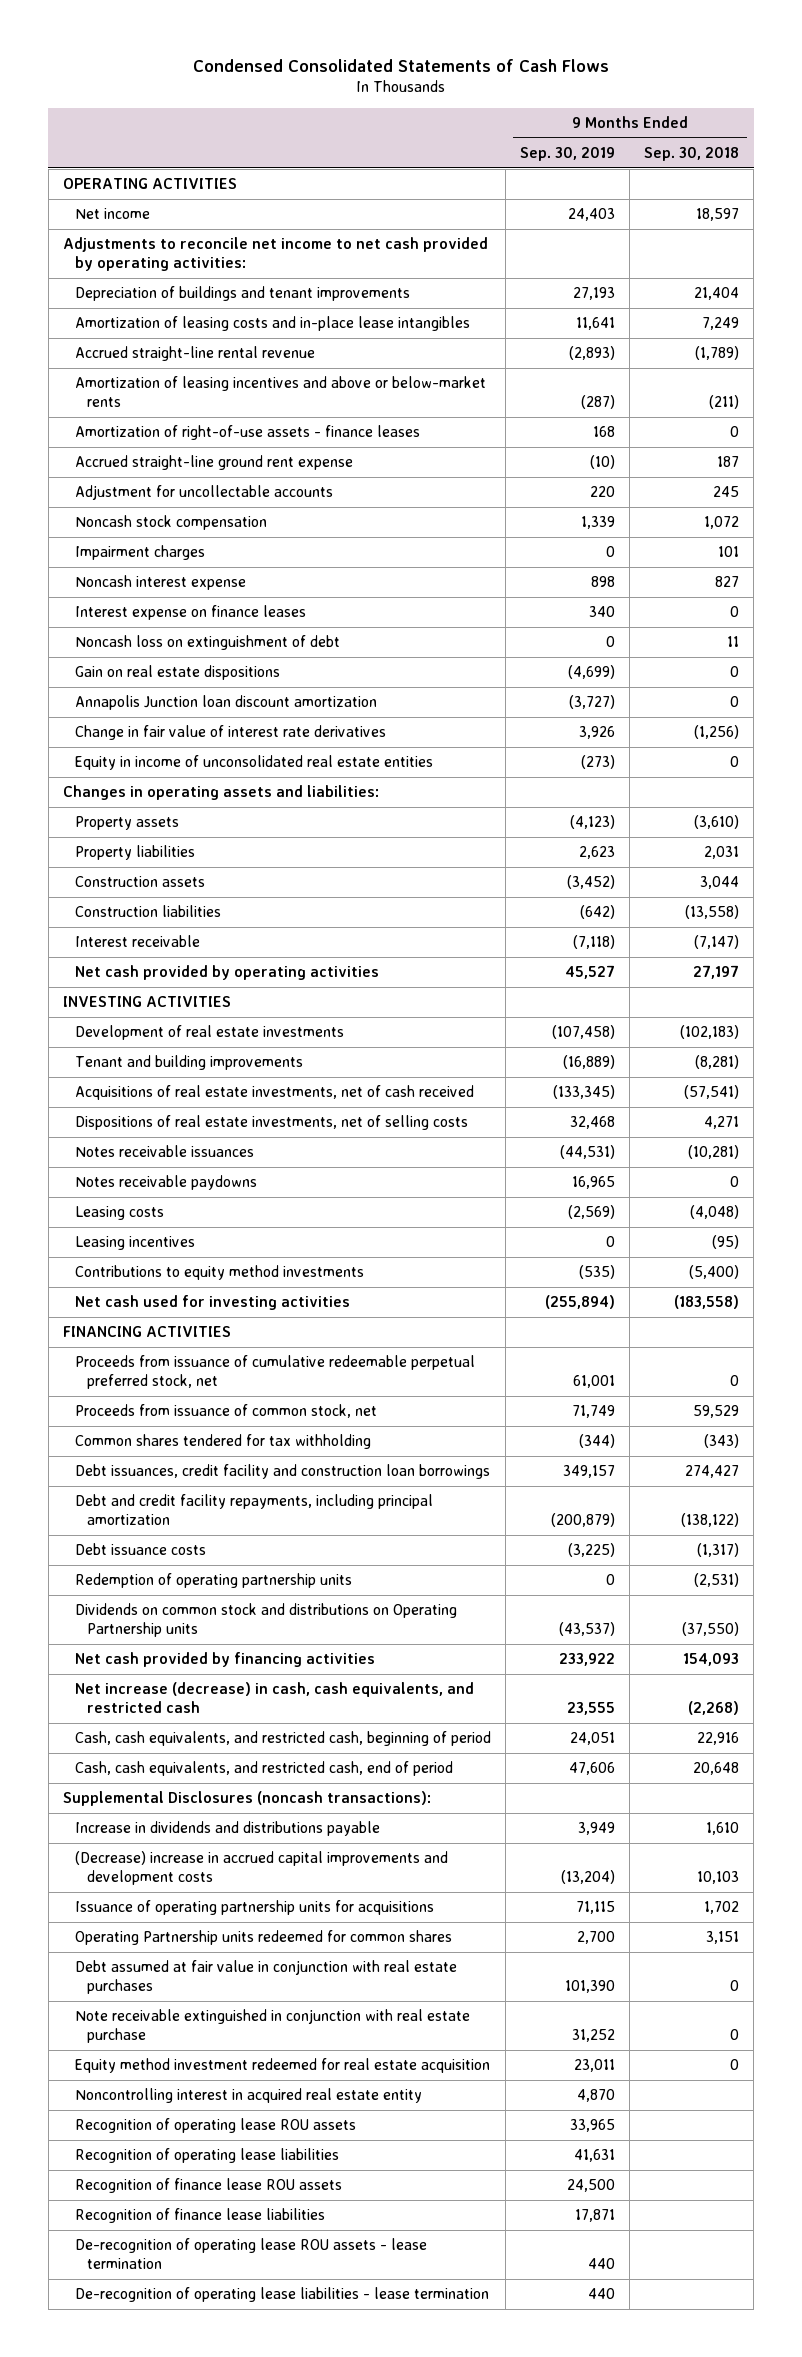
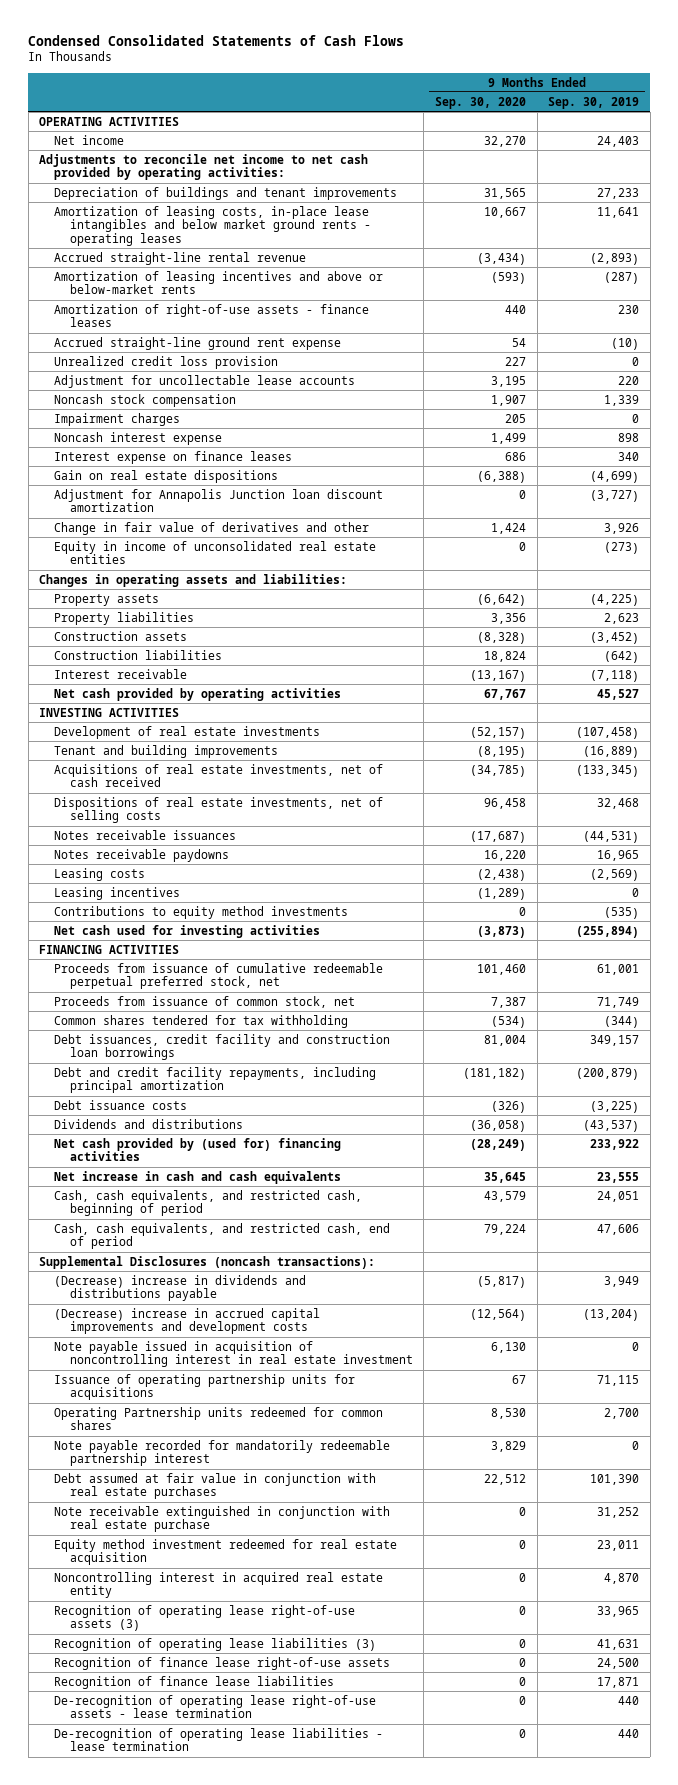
- | 9 Months Ended Sep. 30, 2019 | 9 Months Ended Sep. 30, 2018
+ | 9 Months Ended Sep. 30, 2020 | 9 Months Ended Sep. 30, 2019
- Depreciation of buildings and tenant improvements | 27,193 | 21,404
- Amortization of leasing costs and in-place lease intangibles | 11,641 | 7,249
+ Depreciation of buildings and tenant improvements | 31,565 | 27,233
+ Amortization of leasing costs, in-place lease intangibles and below market ground rents - operating leases | 10,667 | 11,641
- Amortization of right-of-use assets - finance leases | 168 | 0
+ Amortization of right-of-use assets - finance leases | 440 | 230
- Adjustment for uncollectable accounts | 220 | 245
+ Unrealized credit loss provision | 227 | 0
+ Adjustment for uncollectable lease accounts | 3,195 | 220
- Noncash loss on extinguishment of debt | 0 | 11
- Annapolis Junction loan discount amortization | (3,727) | 0
- Change in fair value of interest rate derivatives | 3,926 | (1,256)
+ Adjustment for Annapolis Junction loan discount amortization | 0 | (3,727)
+ Change in fair value of derivatives and other | 1,424 | 3,926
- Property assets | (4,123) | (3,610)
+ Property assets | (6,642) | (4,225)
- Redemption of operating partnership units | 0 | (2,531)
- Dividends on common stock and distributions on Operating Partnership units | (43,537) | (37,550)
- Net cash provided by financing activities | 233,922 | 154,093
- Net increase (decrease) in cash, cash equivalents, and restricted cash | 23,555 | (2,268)
+ Dividends and distributions | (36,058) | (43,537)
+ Net cash provided by (used for) financing activities | (28,249) | 233,922
+ Net increase in cash and cash equivalents | 35,645 | 23,555
- Increase in dividends and distributions payable | 3,949 | 1,610
+ (Decrease) increase in dividends and distributions payable | (5,817) | 3,949
+ Note payable issued in acquisition of noncontrolling interest in real estate investment | 6,130 | 0
+ Note payable recorded for mandatorily redeemable partnership interest | 3,829 | 0
- Recognition of operating lease ROU assets | 33,965 |
- Recognition of operating lease liabilities | 41,631 |
- Recognition of finance lease ROU assets | 24,500 |
+ Recognition of operating lease right-of-use assets (3) | 0 | 33,965
+ Recognition of operating lease liabilities (3) | 0 | 41,631
+ Recognition of finance lease right-of-use assets | 0 | 24,500
- De-recognition of operating lease ROU assets - lease termination | 440 |
+ De-recognition of operating lease right-of-use assets - lease termination | 0 | 440

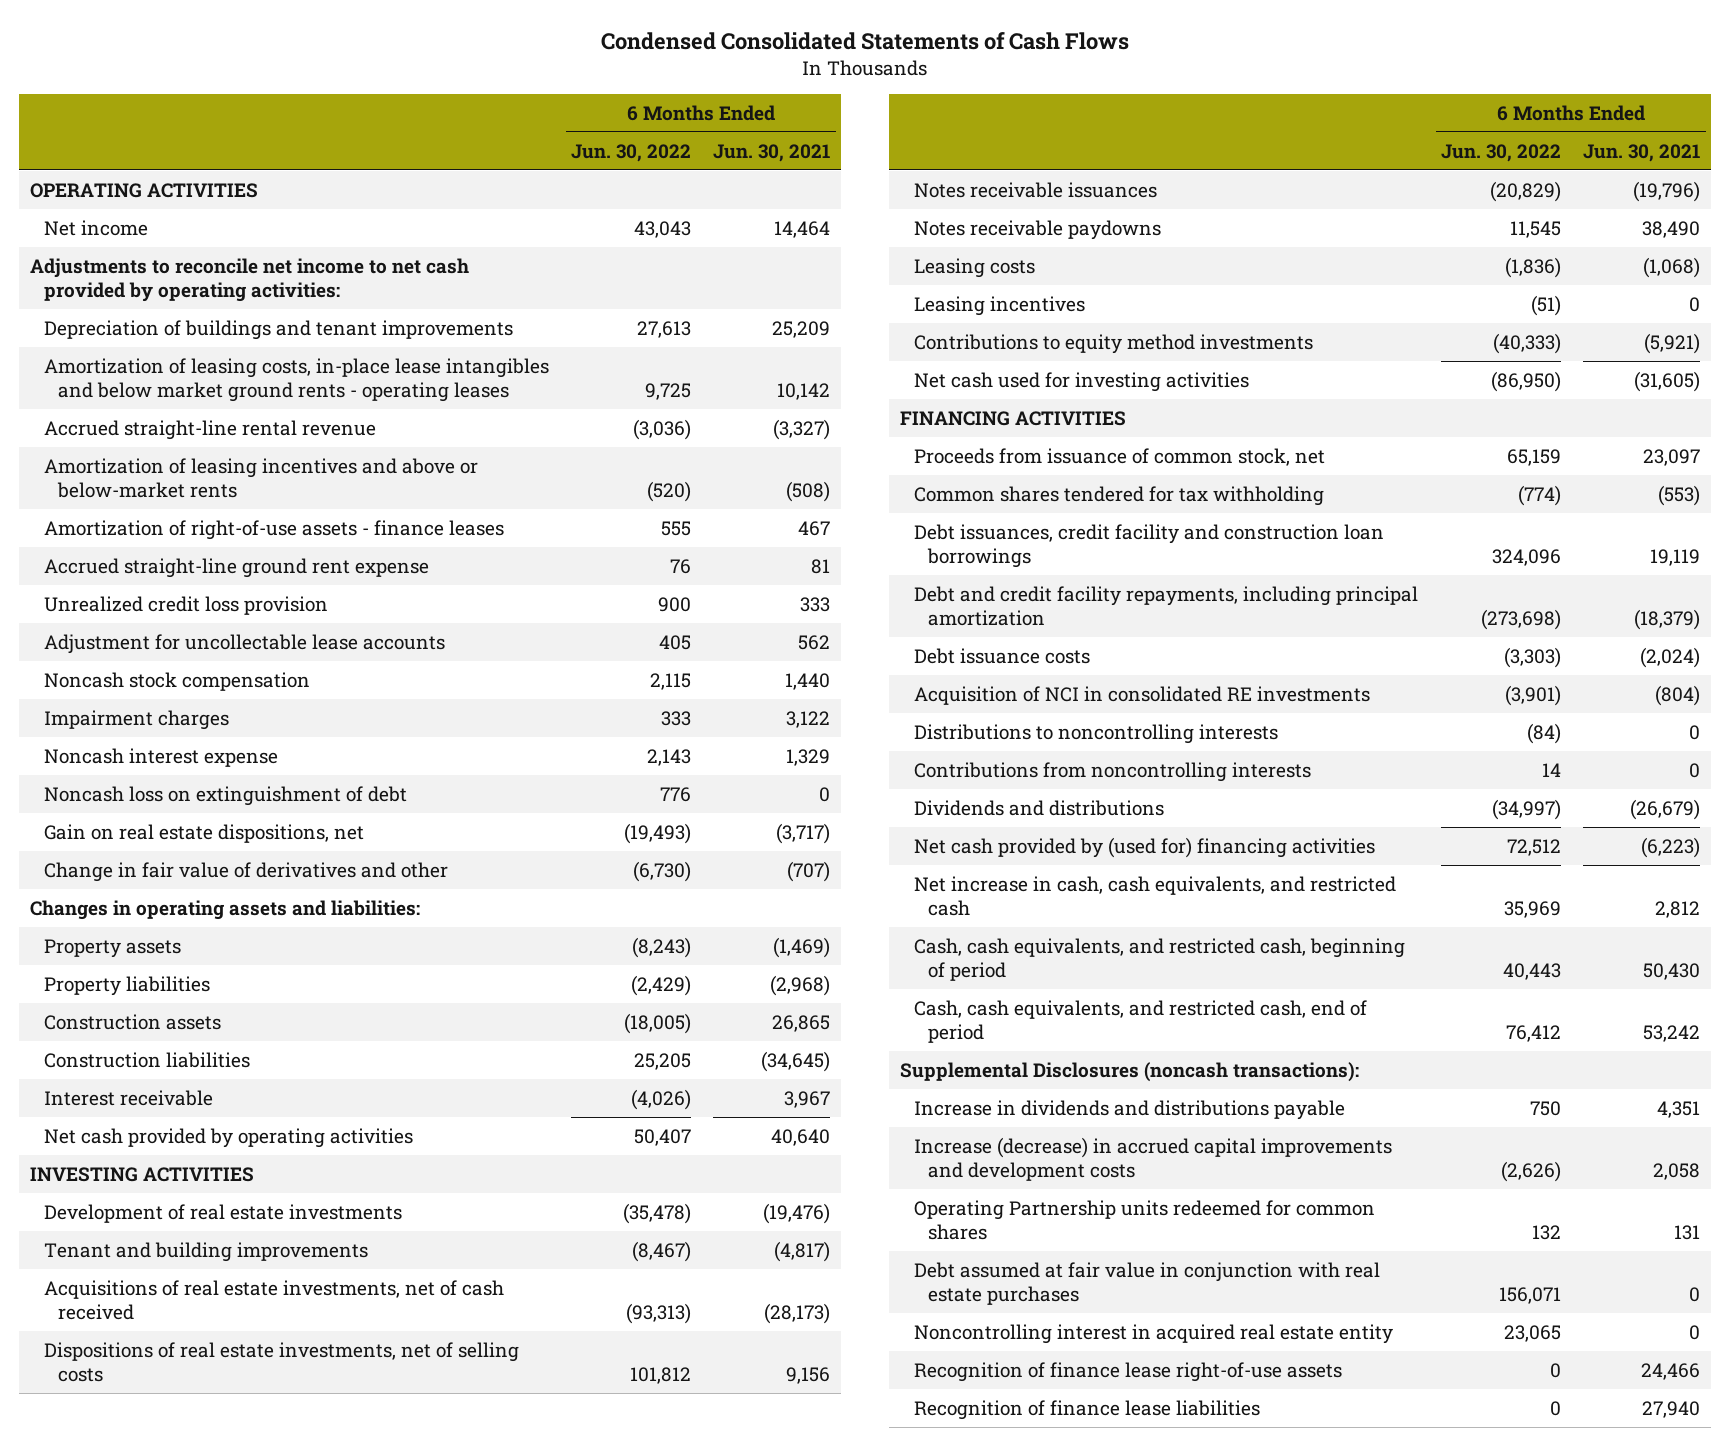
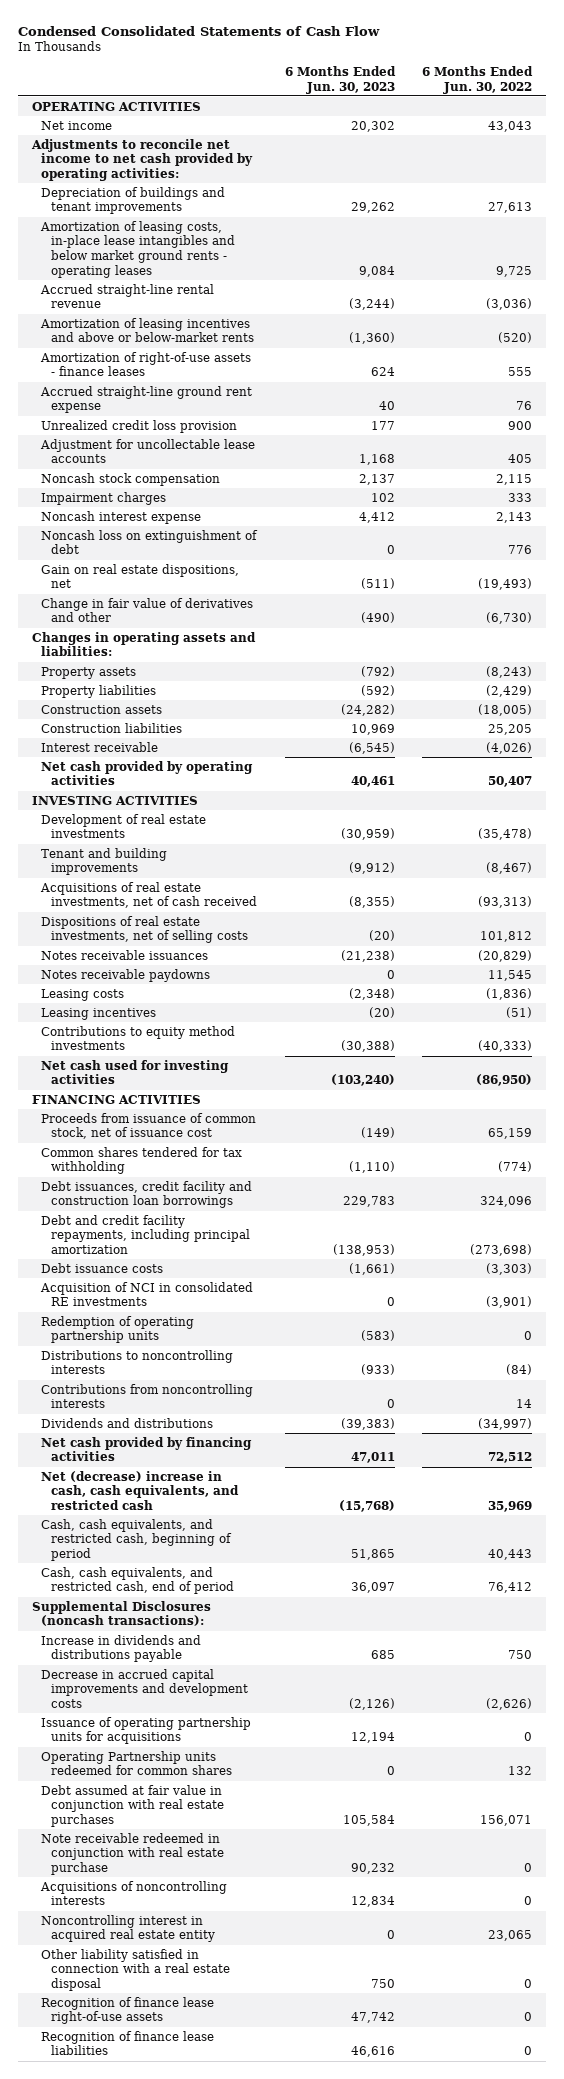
- Condensed Consolidated Statements of Cash Flows
+ Condensed Consolidated Statements of Cash Flow
- | 6 Months Ended Jun. 30, 2022 | 6 Months Ended Jun. 30, 2021
+ | 6 Months Ended Jun. 30, 2023 | 6 Months Ended Jun. 30, 2022
- Proceeds from issuance of common stock, net | 65,159 | 23,097
+ Proceeds from issuance of common stock, net of issuance cost | (149) | 65,159
+ Redemption of operating partnership units | (583) | 0
- Net cash provided by (used for) financing activities | 72,512 | (6,223)
- Net increase in cash, cash equivalents, and restricted cash | 35,969 | 2,812
+ Net cash provided by financing activities | 47,011 | 72,512
+ Net (decrease) increase in cash, cash equivalents, and restricted cash | (15,768) | 35,969
- Increase (decrease) in accrued capital improvements and development costs | (2,626) | 2,058
+ Decrease in accrued capital improvements and development costs | (2,126) | (2,626)
+ Issuance of operating partnership units for acquisitions | 12,194 | 0
+ Note receivable redeemed in conjunction with real estate purchase | 90,232 | 0
+ Acquisitions of noncontrolling interests | 12,834 | 0
+ Other liability satisfied in connection with a real estate disposal | 750 | 0

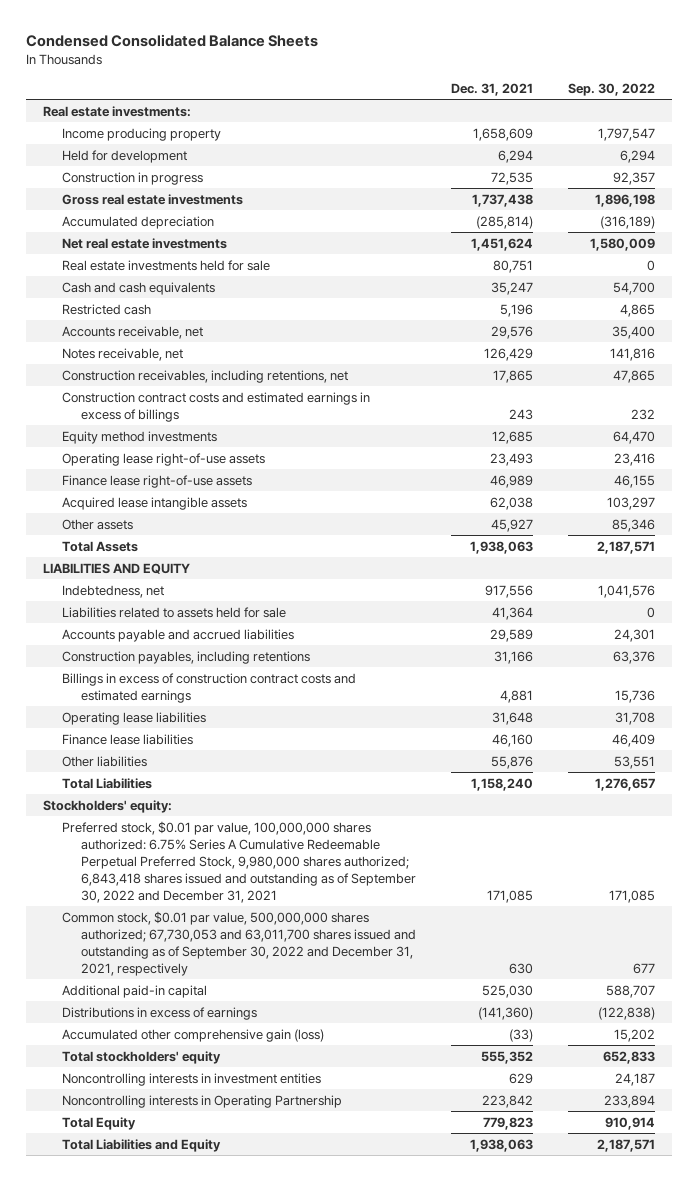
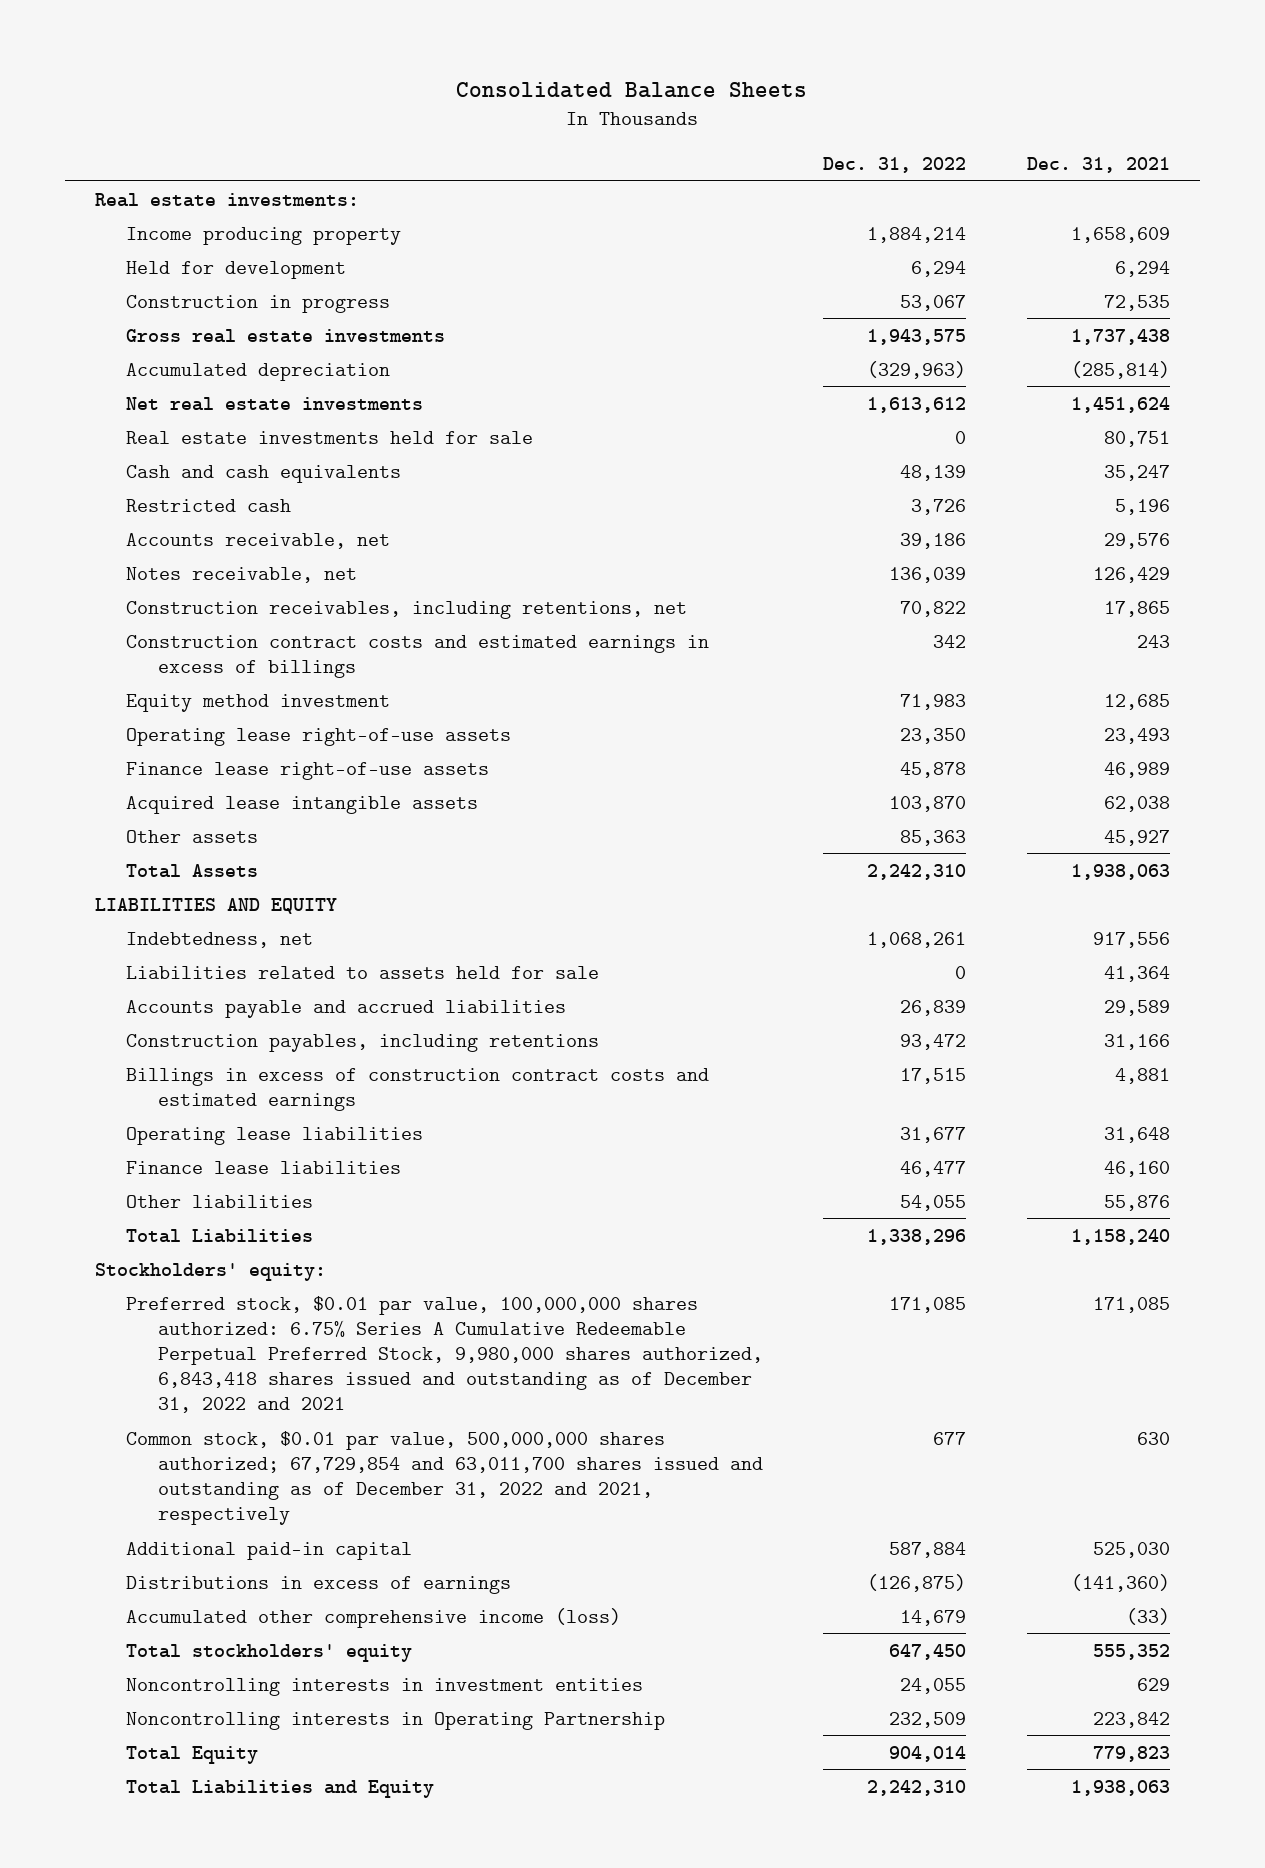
- Condensed Consolidated Balance Sheets
+ Consolidated Balance Sheets
- | Dec. 31, 2021 | Sep. 30, 2022
+ | Dec. 31, 2022 | Dec. 31, 2021
- Equity method investments | 12,685 | 64,470
+ Equity method investment | 71,983 | 12,685
- Preferred stock, $0.01 par value, 100,000,000 shares authorized: 6.75% Series A Cumulative Redeemable Perpetual Preferred Stock, 9,980,000 shares authorized; 6,843,418 shares issued and outstanding as of September 30, 2022 and December 31, 2021 | 171,085 | 171,085
- Common stock, $0.01 par value, 500,000,000 shares authorized; 67,730,053 and 63,011,700 shares issued and outstanding as of September 30, 2022 and December 31, 2021, respectively | 630 | 677
+ Preferred stock, $0.01 par value, 100,000,000 shares authorized: 6.75% Series A Cumulative Redeemable Perpetual Preferred Stock, 9,980,000 shares authorized, 6,843,418 shares issued and outstanding as of December 31, 2022 and 2021 | 171,085 | 171,085
+ Common stock, $0.01 par value, 500,000,000 shares authorized; 67,729,854 and 63,011,700 shares issued and outstanding as of December 31, 2022 and 2021, respectively | 677 | 630
- Accumulated other comprehensive gain (loss) | (33) | 15,202
+ Accumulated other comprehensive income (loss) | 14,679 | (33)

